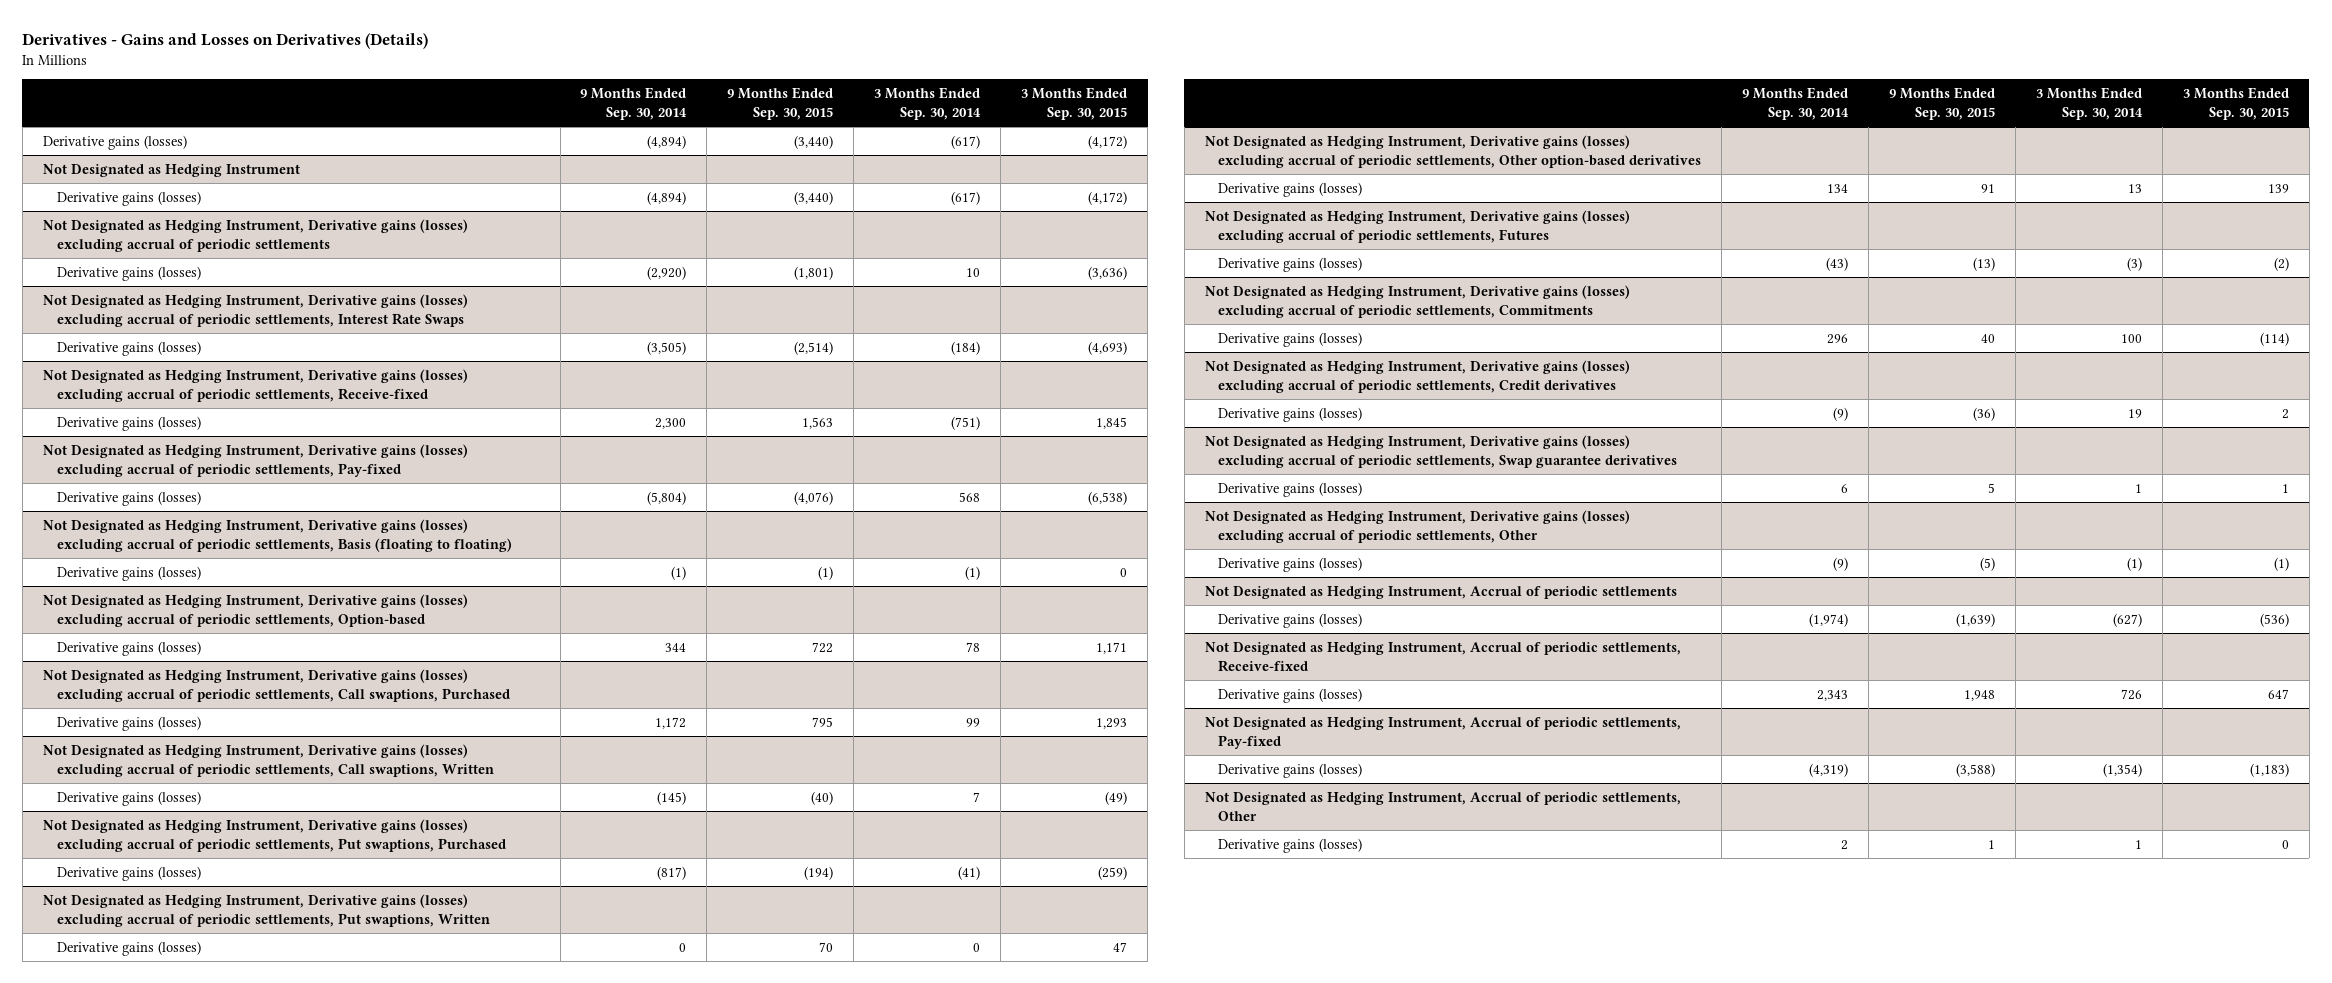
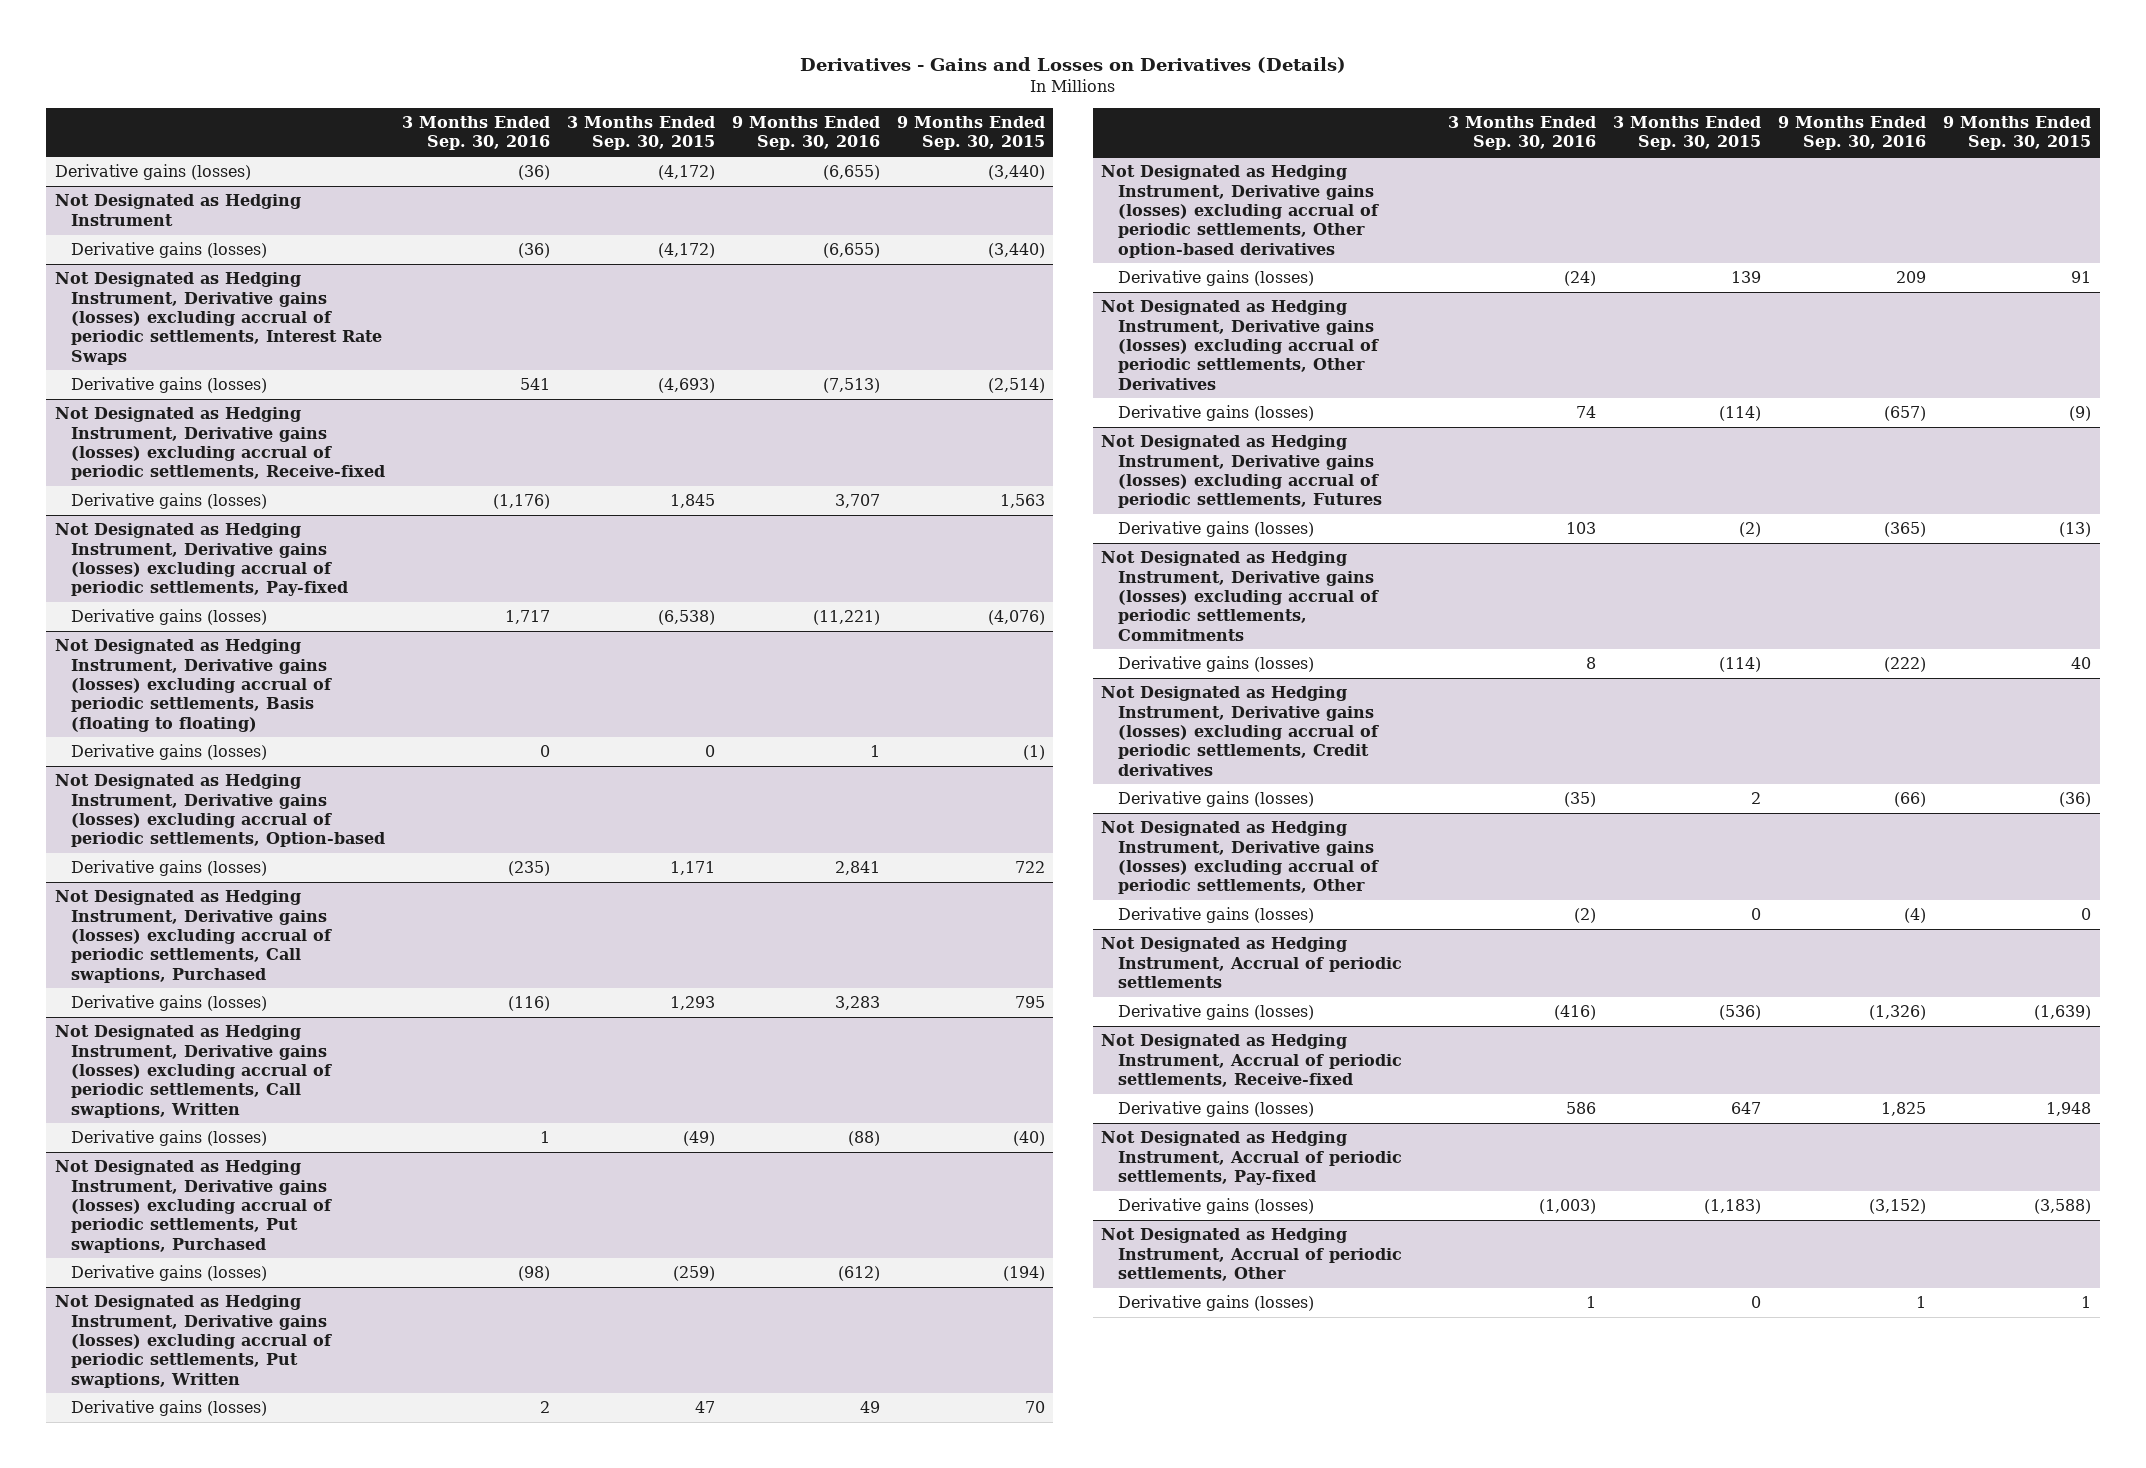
- | 9 Months Ended Sep. 30, 2014 | 9 Months Ended Sep. 30, 2015 | 3 Months Ended Sep. 30, 2014 | 3 Months Ended Sep. 30, 2015
+ | 3 Months Ended Sep. 30, 2016 | 3 Months Ended Sep. 30, 2015 | 9 Months Ended Sep. 30, 2016 | 9 Months Ended Sep. 30, 2015
- Not Designated as Hedging Instrument, Derivative gains (losses) excluding accrual of periodic settlements
- Derivative gains (losses) | (2,920) | (1,801) | 10 | (3,636)
+ Not Designated as Hedging Instrument, Derivative gains (losses) excluding accrual of periodic settlements, Other Derivatives
+ Derivative gains (losses) | 74 | (114) | (657) | (9)
- Not Designated as Hedging Instrument, Derivative gains (losses) excluding accrual of periodic settlements, Swap guarantee derivatives
- Derivative gains (losses) | 6 | 5 | 1 | 1
@ Not Designated as Hedging Instrument, Derivative gains (losses) excluding accrual of periodic settlements, Other
- Derivative gains (losses) | (9) | (5) | (1) | (1)
+ Derivative gains (losses) | (2) | 0 | (4) | 0

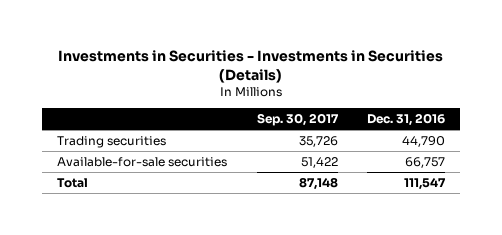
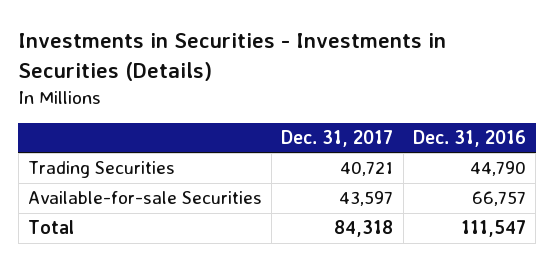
- | Sep. 30, 2017 | Dec. 31, 2016
+ | Dec. 31, 2017 | Dec. 31, 2016
- Trading securities | 35,726 | 44,790
- Available-for-sale securities | 51,422 | 66,757
+ Trading Securities | 40,721 | 44,790
+ Available-for-sale Securities | 43,597 | 66,757

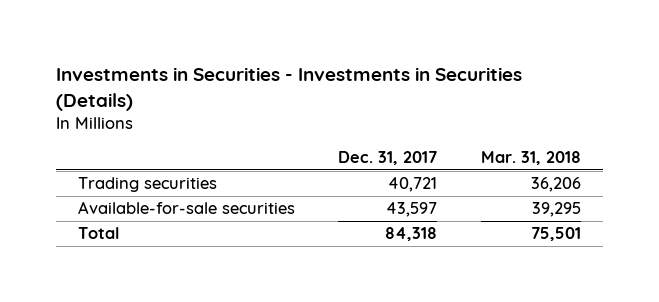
- | Dec. 31, 2017 | Dec. 31, 2016
+ | Dec. 31, 2017 | Mar. 31, 2018
- Trading Securities | 40,721 | 44,790
- Available-for-sale Securities | 43,597 | 66,757
+ Trading securities | 40,721 | 36,206
+ Available-for-sale securities | 43,597 | 39,295

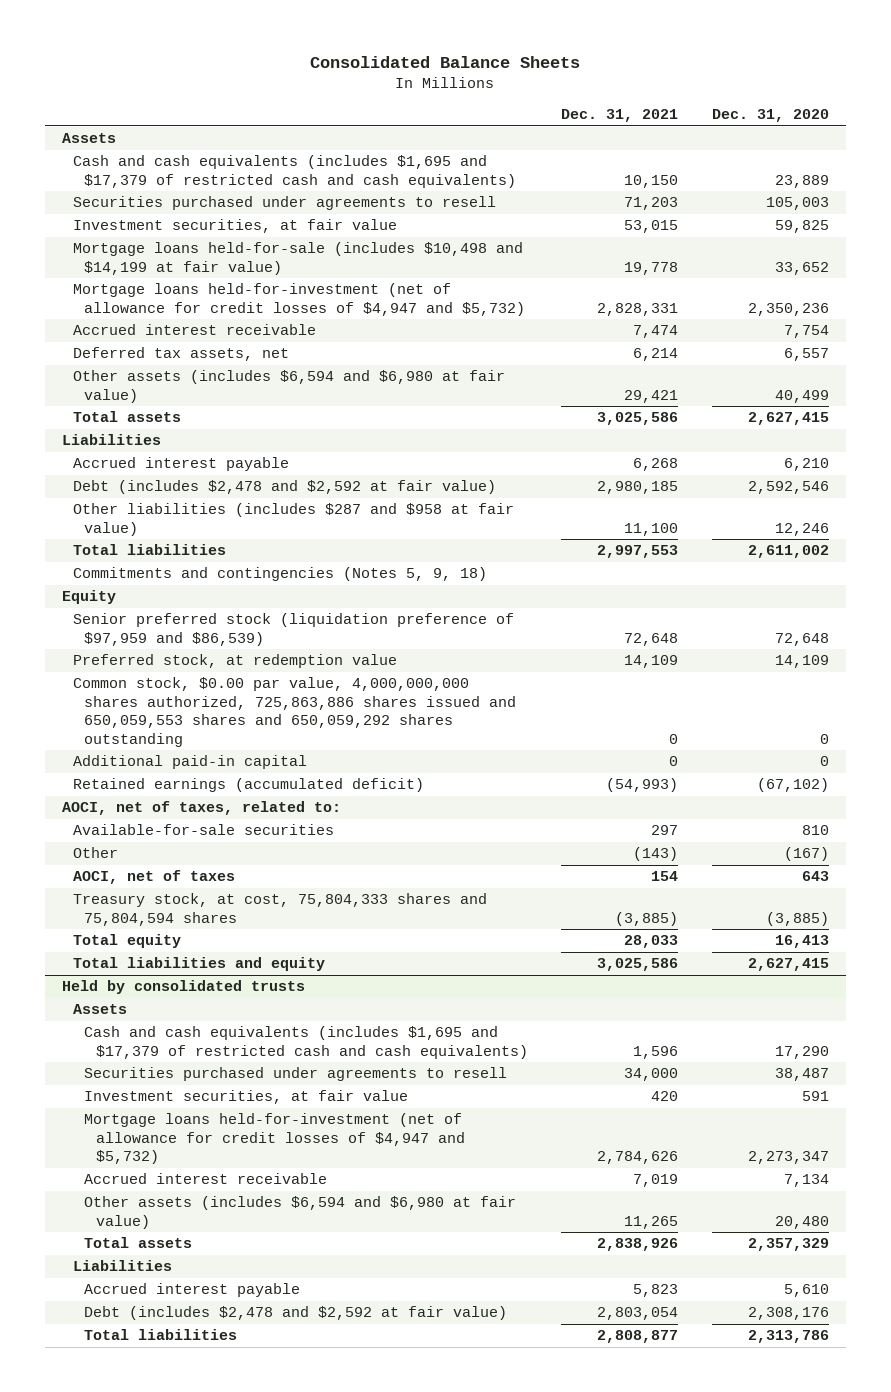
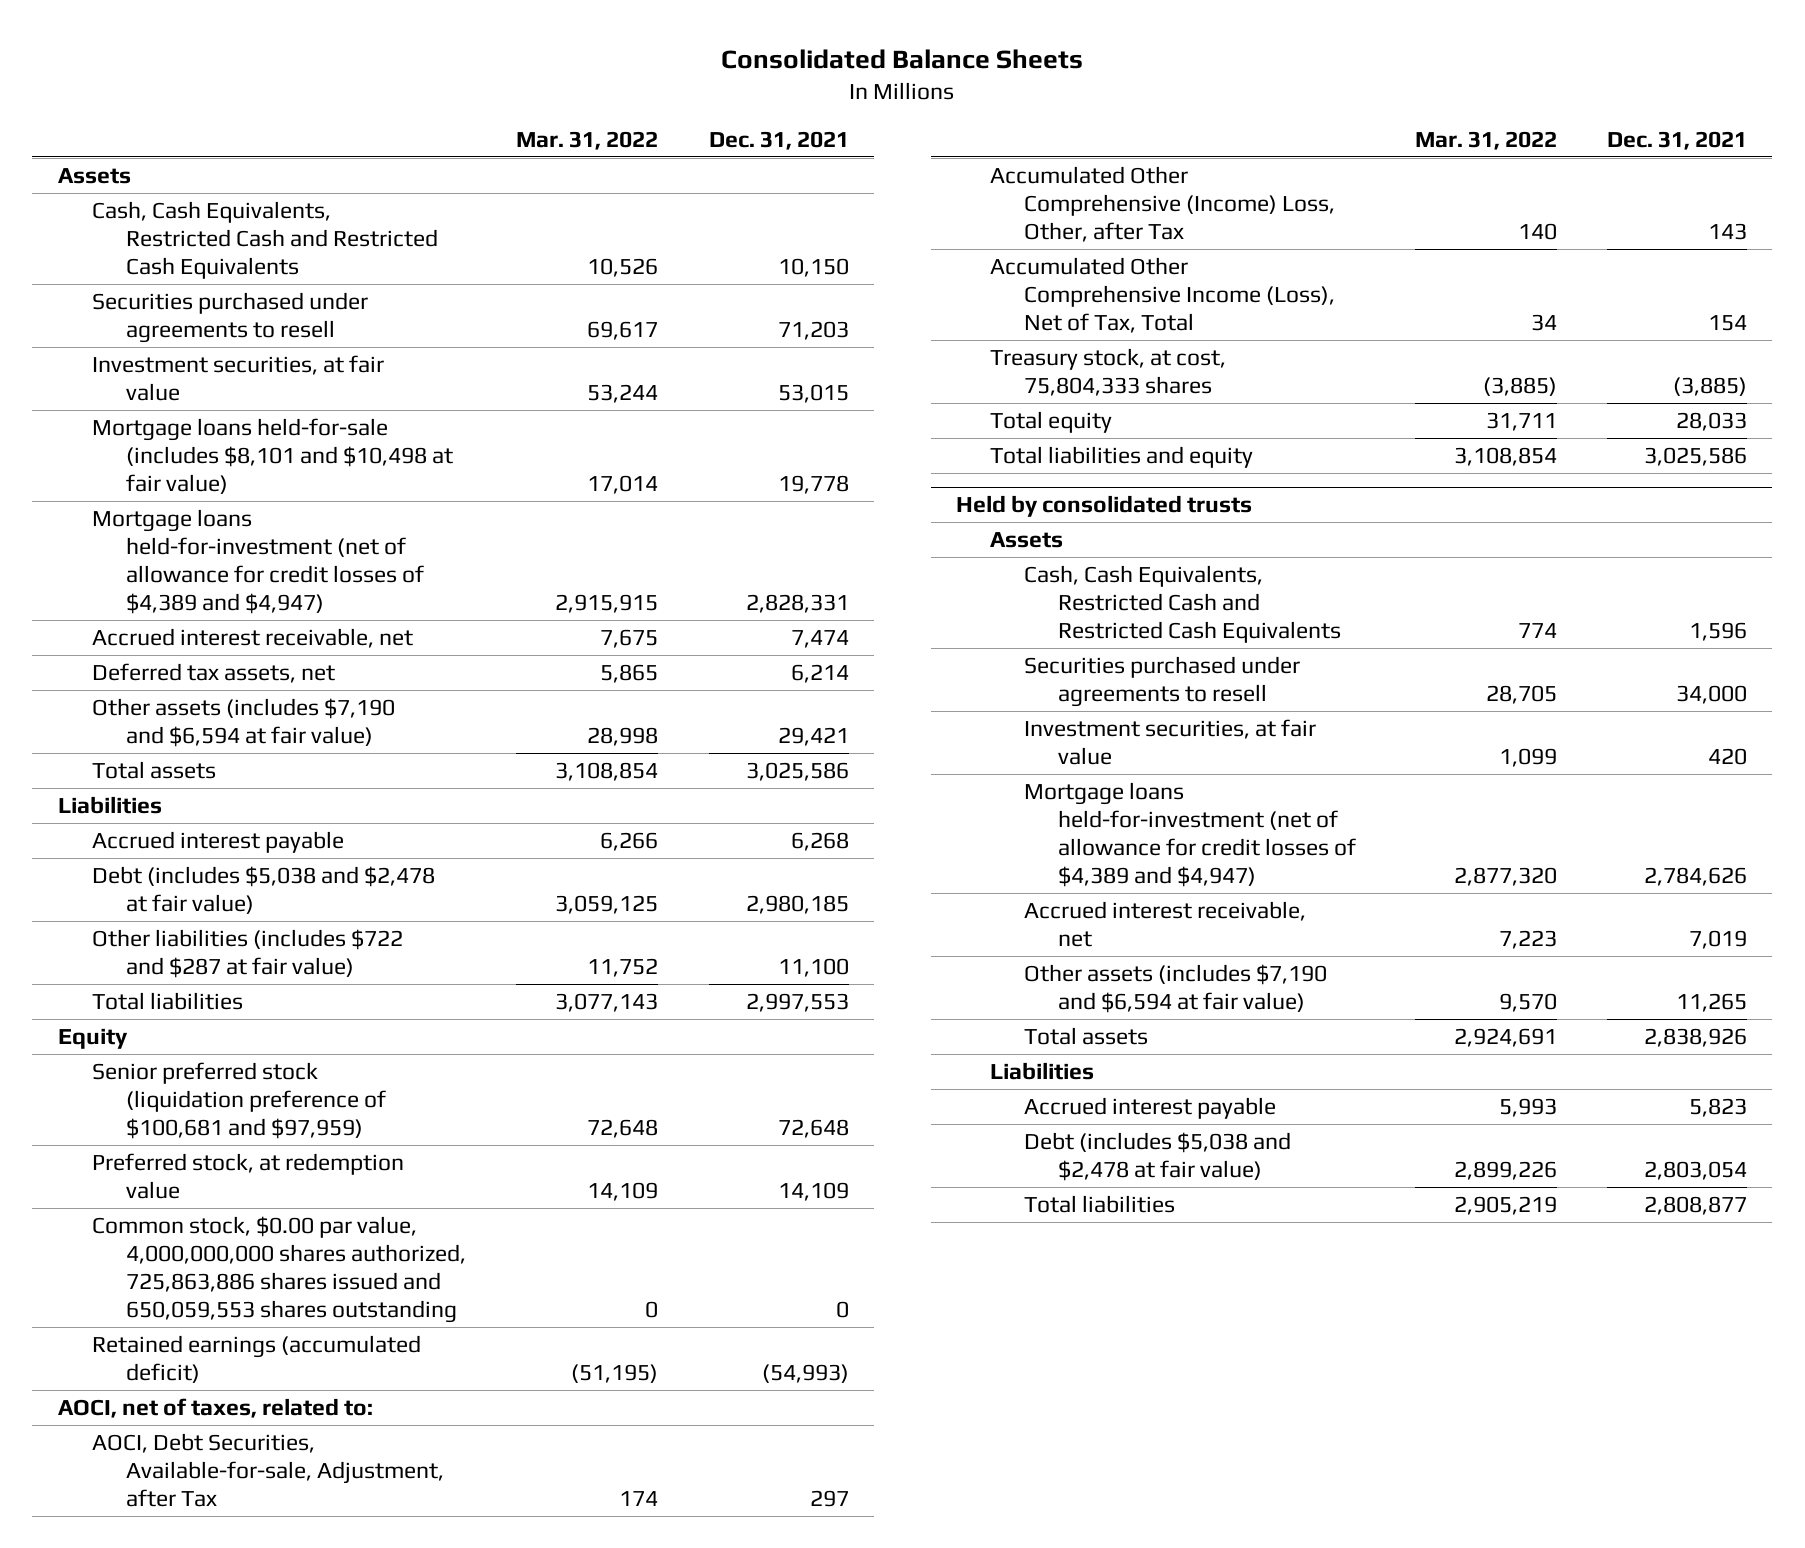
- | Dec. 31, 2021 | Dec. 31, 2020
+ | Mar. 31, 2022 | Dec. 31, 2021
- Cash and cash equivalents (includes $1,695 and $17,379 of restricted cash and cash equivalents) | 10,150 | 23,889
+ Cash, Cash Equivalents, Restricted Cash and Restricted Cash Equivalents | 10,526 | 10,150
- Mortgage loans held-for-sale (includes $10,498 and $14,199 at fair value) | 19,778 | 33,652
- Mortgage loans held-for-investment (net of allowance for credit losses of $4,947 and $5,732) | 2,828,331 | 2,350,236
- Accrued interest receivable | 7,474 | 7,754
+ Mortgage loans held-for-sale (includes $8,101 and $10,498 at fair value) | 17,014 | 19,778
+ Mortgage loans held-for-investment (net of allowance for credit losses of $4,389 and $4,947) | 2,915,915 | 2,828,331
+ Accrued interest receivable, net | 7,675 | 7,474
- Other assets (includes $6,594 and $6,980 at fair value) | 29,421 | 40,499
+ Other assets (includes $7,190 and $6,594 at fair value) | 28,998 | 29,421
- Debt (includes $2,478 and $2,592 at fair value) | 2,980,185 | 2,592,546
- Other liabilities (includes $287 and $958 at fair value) | 11,100 | 12,246
+ Debt (includes $5,038 and $2,478 at fair value) | 3,059,125 | 2,980,185
+ Other liabilities (includes $722 and $287 at fair value) | 11,752 | 11,100
- Commitments and contingencies (Notes 5, 9, 18)
- Senior preferred stock (liquidation preference of $97,959 and $86,539) | 72,648 | 72,648
+ Senior preferred stock (liquidation preference of $100,681 and $97,959) | 72,648 | 72,648
- Common stock, $0.00 par value, 4,000,000,000 shares authorized, 725,863,886 shares issued and 650,059,553 shares and 650,059,292 shares outstanding | 0 | 0
- Additional paid-in capital | 0 | 0
+ Common stock, $0.00 par value, 4,000,000,000 shares authorized, 725,863,886 shares issued and 650,059,553 shares outstanding | 0 | 0
- Available-for-sale securities | 297 | 810
- Other | (143) | (167)
- AOCI, net of taxes | 154 | 643
- Treasury stock, at cost, 75,804,333 shares and 75,804,594 shares | (3,885) | (3,885)
+ AOCI, Debt Securities, Available-for-sale, Adjustment, after Tax | 174 | 297
+ Accumulated Other Comprehensive (Income) Loss, Other, after Tax | 140 | 143
+ Accumulated Other Comprehensive Income (Loss), Net of Tax, Total | 34 | 154
+ Treasury stock, at cost, 75,804,333 shares | (3,885) | (3,885)
@ Held by consolidated trusts
- Cash and cash equivalents (includes $1,695 and $17,379 of restricted cash and cash equivalents) | 1,596 | 17,290
+ Cash, Cash Equivalents, Restricted Cash and Restricted Cash Equivalents | 774 | 1,596
- Mortgage loans held-for-investment (net of allowance for credit losses of $4,947 and $5,732) | 2,784,626 | 2,273,347
- Accrued interest receivable | 7,019 | 7,134
- Other assets (includes $6,594 and $6,980 at fair value) | 11,265 | 20,480
+ Mortgage loans held-for-investment (net of allowance for credit losses of $4,389 and $4,947) | 2,877,320 | 2,784,626
+ Accrued interest receivable, net | 7,223 | 7,019
+ Other assets (includes $7,190 and $6,594 at fair value) | 9,570 | 11,265
- Debt (includes $2,478 and $2,592 at fair value) | 2,803,054 | 2,308,176
+ Debt (includes $5,038 and $2,478 at fair value) | 2,899,226 | 2,803,054

